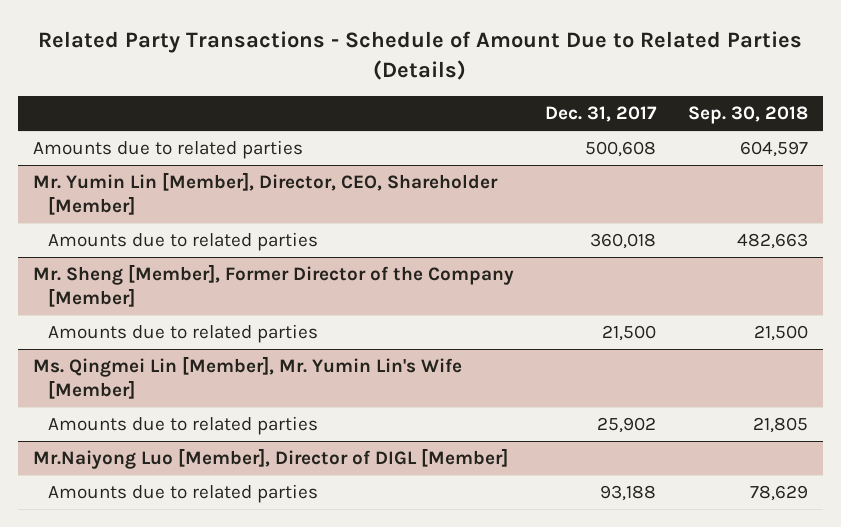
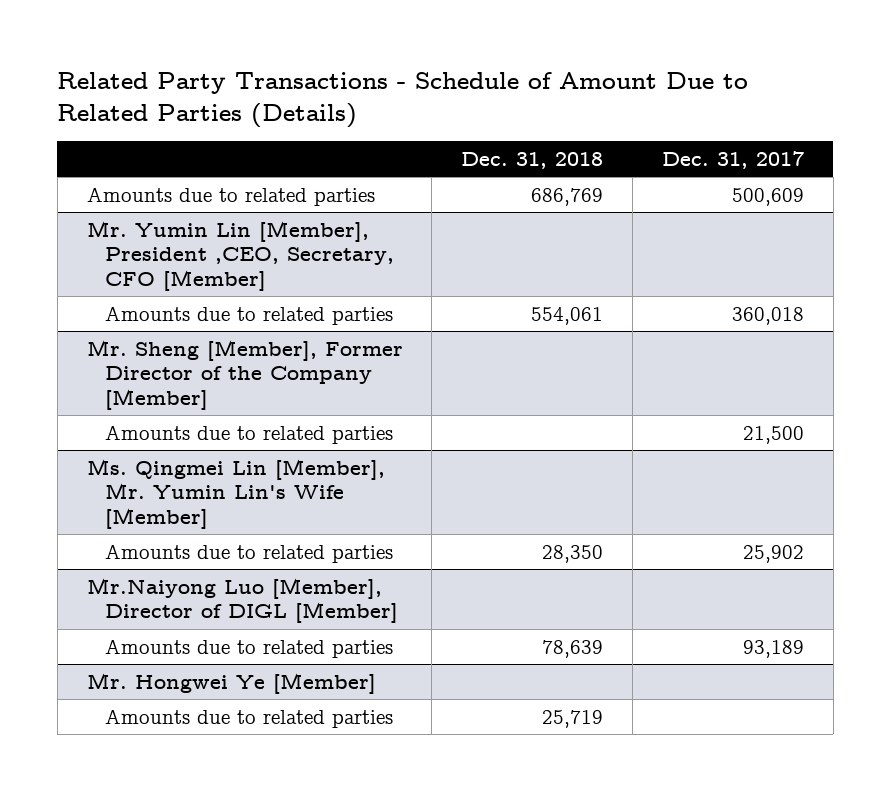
- | Dec. 31, 2017 | Sep. 30, 2018
+ | Dec. 31, 2018 | Dec. 31, 2017
- Amounts due to related parties | 500,608 | 604,597
- Mr. Yumin Lin [Member], Director, CEO, Shareholder [Member]
+ Amounts due to related parties | 686,769 | 500,609
+ Mr. Yumin Lin [Member], President ,CEO, Secretary, CFO [Member]
@ Mr.Naiyong Luo [Member], Director of DIGL [Member]
- Amounts due to related parties | 93,188 | 78,629
+ Amounts due to related parties | 78,639 | 93,189
+ Mr. Hongwei Ye [Member]
+ Amounts due to related parties | 25,719 |

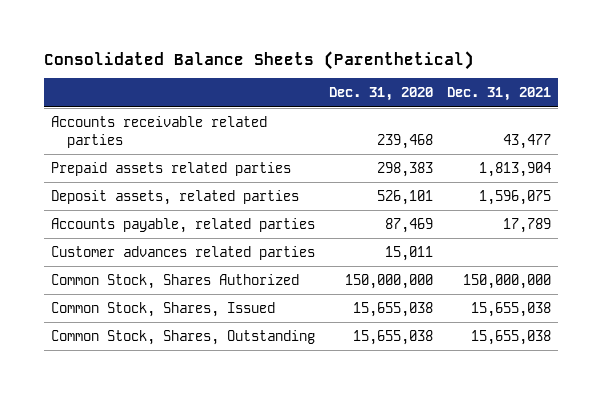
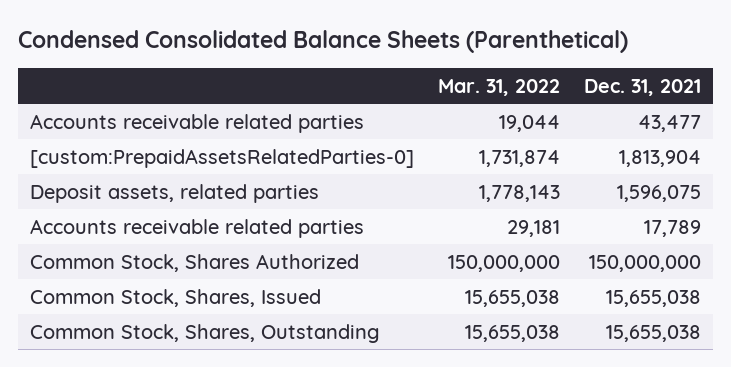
- Consolidated Balance Sheets (Parenthetical)
+ Condensed Consolidated Balance Sheets (Parenthetical)
- | Dec. 31, 2020 | Dec. 31, 2021
+ | Mar. 31, 2022 | Dec. 31, 2021
- Prepaid assets related parties | 298,383 | 1,813,904
+ [custom:PrepaidAssetsRelatedParties-0] | 1,731,874 | 1,813,904
- Accounts payable, related parties | 87,469 | 17,789
- Customer advances related parties | 15,011 |
+ Accounts receivable related parties | 29,181 | 17,789

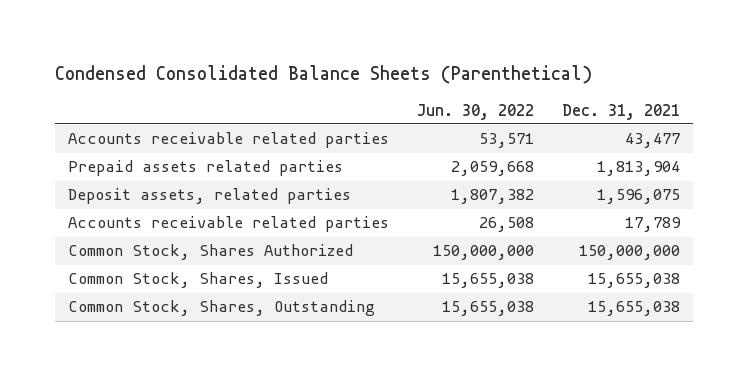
- | Mar. 31, 2022 | Dec. 31, 2021
+ | Jun. 30, 2022 | Dec. 31, 2021
- [custom:PrepaidAssetsRelatedParties-0] | 1,731,874 | 1,813,904
+ Prepaid assets related parties | 2,059,668 | 1,813,904

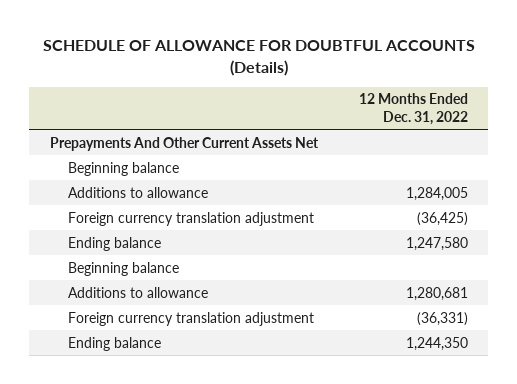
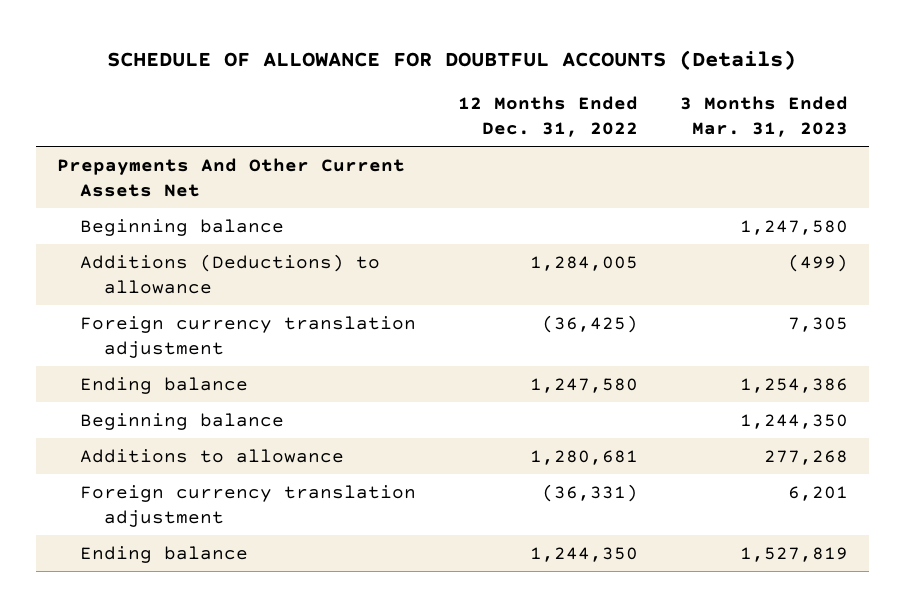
- | 12 Months Ended Dec. 31, 2022
+ | 12 Months Ended Dec. 31, 2022 | 3 Months Ended Mar. 31, 2023
- Additions to allowance | 1,284,005
+ Additions (Deductions) to allowance | 1,284,005 | (499)

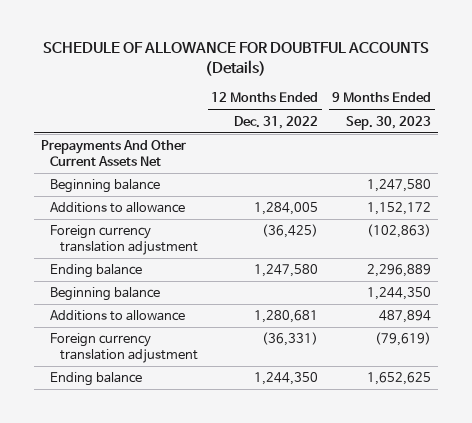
- | 12 Months Ended Dec. 31, 2022 | 3 Months Ended Mar. 31, 2023
+ | 12 Months Ended Dec. 31, 2022 | 9 Months Ended Sep. 30, 2023
- Additions (Deductions) to allowance | 1,284,005 | (499)
+ Additions to allowance | 1,284,005 | 1,152,172

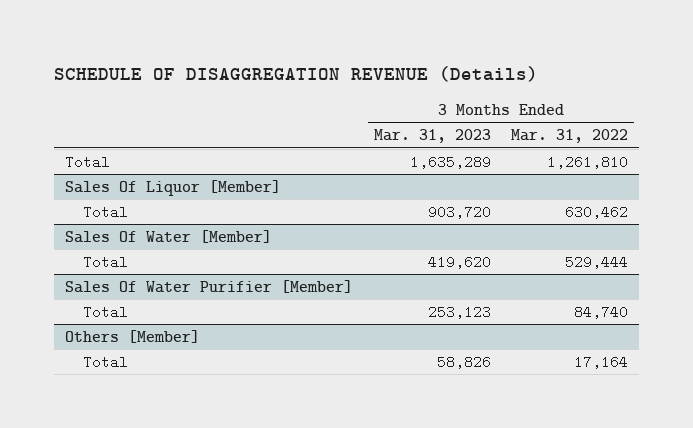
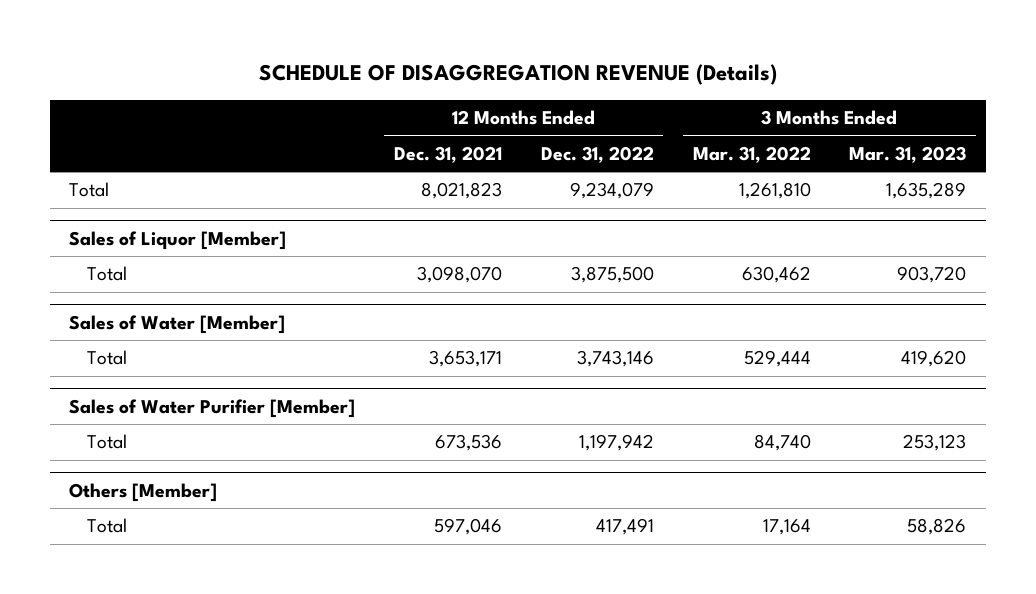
- | 3 Months Ended Mar. 31, 2023 | 3 Months Ended Mar. 31, 2022
+ | 12 Months Ended Dec. 31, 2021 | 12 Months Ended Dec. 31, 2022 | 3 Months Ended Mar. 31, 2022 | 3 Months Ended Mar. 31, 2023
- Sales Of Liquor [Member]
+ Sales of Liquor [Member]
- Sales Of Water [Member]
+ Sales of Water [Member]
- Sales Of Water Purifier [Member]
+ Sales of Water Purifier [Member]

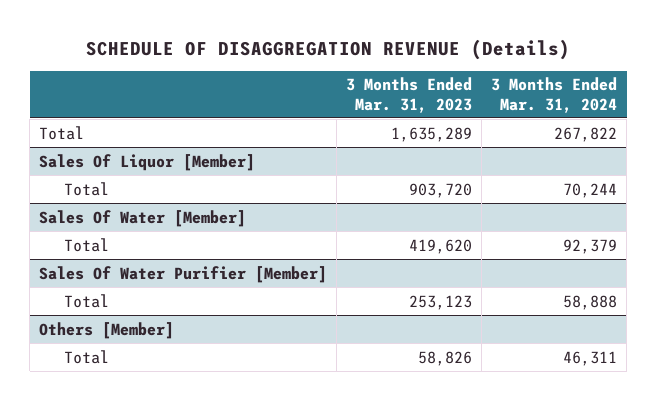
- | 12 Months Ended Dec. 31, 2021 | 12 Months Ended Dec. 31, 2022 | 3 Months Ended Mar. 31, 2022 | 3 Months Ended Mar. 31, 2023
+ | 3 Months Ended Mar. 31, 2023 | 3 Months Ended Mar. 31, 2024
- Sales of Liquor [Member]
+ Sales Of Liquor [Member]
- Sales of Water [Member]
+ Sales Of Water [Member]
- Sales of Water Purifier [Member]
+ Sales Of Water Purifier [Member]

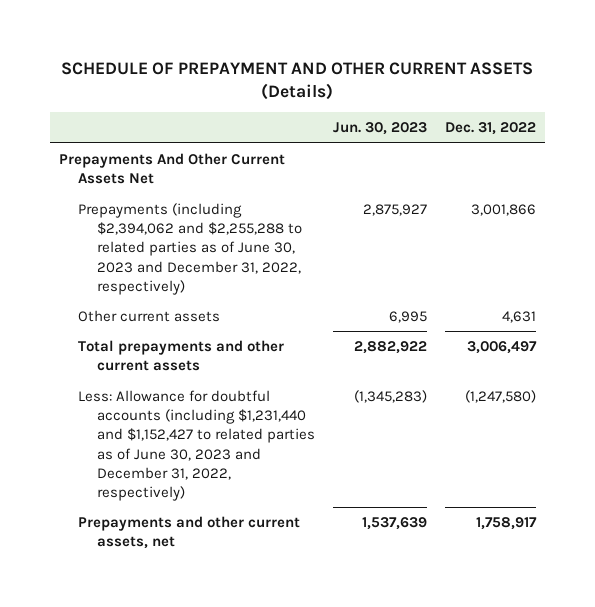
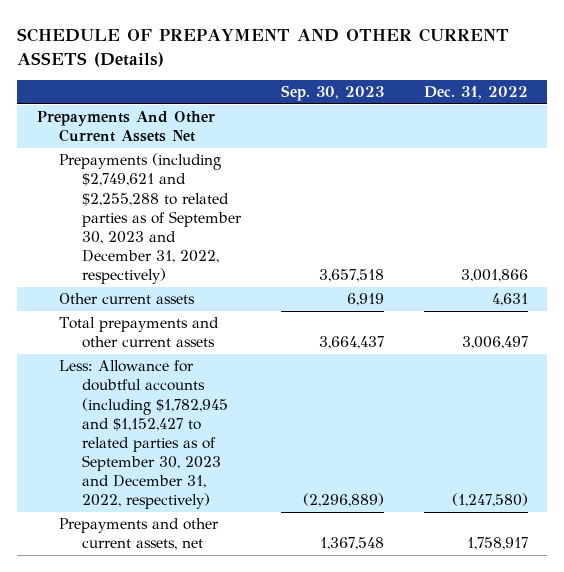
- | Jun. 30, 2023 | Dec. 31, 2022
+ | Sep. 30, 2023 | Dec. 31, 2022
- Prepayments (including $2,394,062 and $2,255,288 to related parties as of June 30, 2023 and December 31, 2022, respectively) | 2,875,927 | 3,001,866
+ Prepayments (including $2,749,621 and $2,255,288 to related parties as of September 30, 2023 and December 31, 2022, respectively) | 3,657,518 | 3,001,866
- Less: Allowance for doubtful accounts (including $1,231,440 and $1,152,427 to related parties as of June 30, 2023 and December 31, 2022, respectively) | (1,345,283) | (1,247,580)
+ Less: Allowance for doubtful accounts (including $1,782,945 and $1,152,427 to related parties as of September 30, 2023 and December 31, 2022, respectively) | (2,296,889) | (1,247,580)

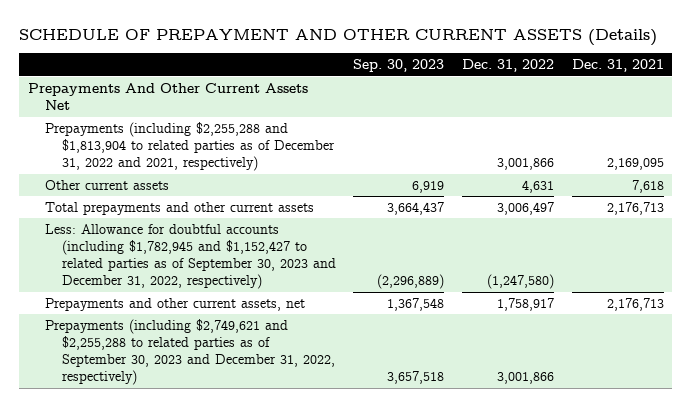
- | Sep. 30, 2023 | Dec. 31, 2022
+ | Sep. 30, 2023 | Dec. 31, 2022 | Dec. 31, 2021
+ Prepayments (including $2,255,288 and $1,813,904 to related parties as of December 31, 2022 and 2021, respectively) | | 3,001,866 | 2,169,095
moved down: Prepayments (including $2,749,621 and $2,255,288 to related parties as of September 30, 2023 and December 31, 2022, respectively) | 3,657,518 | 3,001,866 |

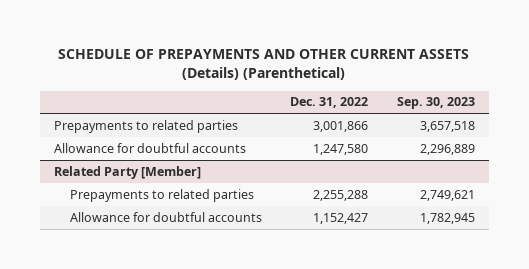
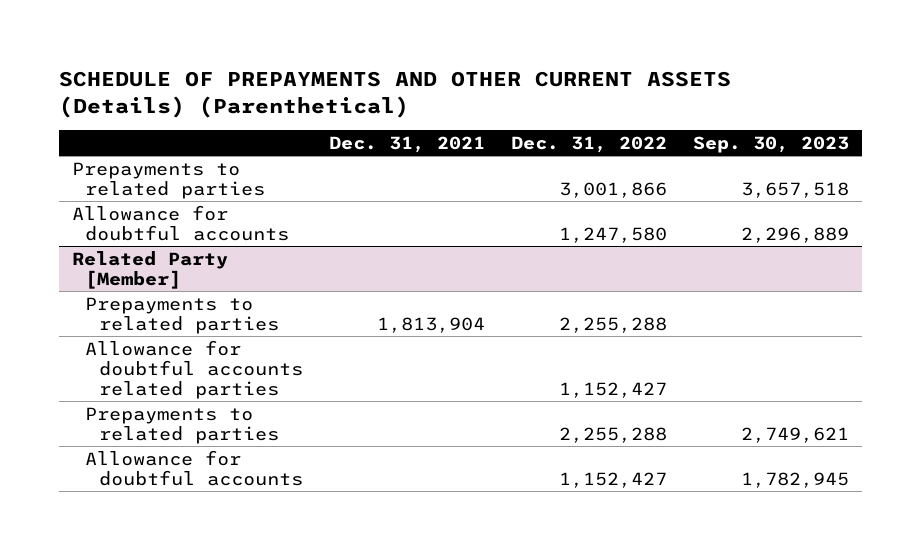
- | Dec. 31, 2022 | Sep. 30, 2023
+ | Dec. 31, 2021 | Dec. 31, 2022 | Sep. 30, 2023
@ Related Party [Member]
+ Prepayments to related parties | 1,813,904 | 2,255,288 |
+ Allowance for doubtful accounts related parties | | 1,152,427 |

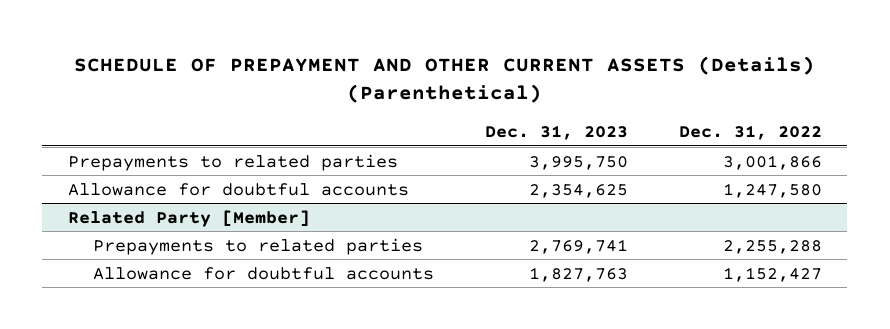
- SCHEDULE OF PREPAYMENTS AND OTHER CURRENT ASSETS (Details) (Parenthetical)
+ SCHEDULE OF PREPAYMENT AND OTHER CURRENT ASSETS (Details) (Parenthetical)
- | Dec. 31, 2021 | Dec. 31, 2022 | Sep. 30, 2023
+ | Dec. 31, 2023 | Dec. 31, 2022
@ Related Party [Member]
- Allowance for doubtful accounts related parties | | 1,152,427 |
- Prepayments to related parties | | 2,255,288 | 2,749,621

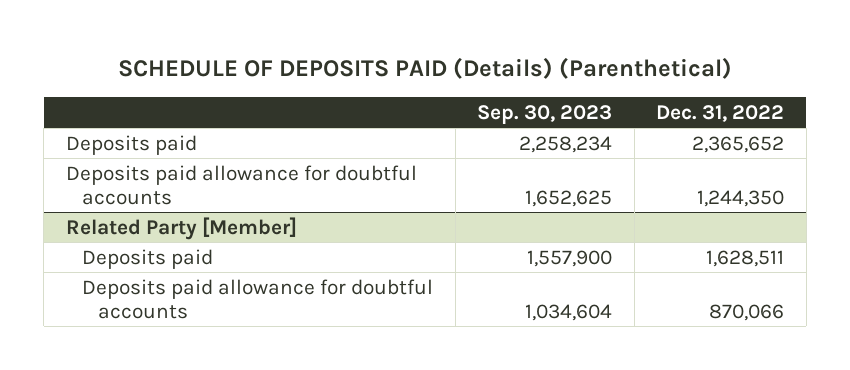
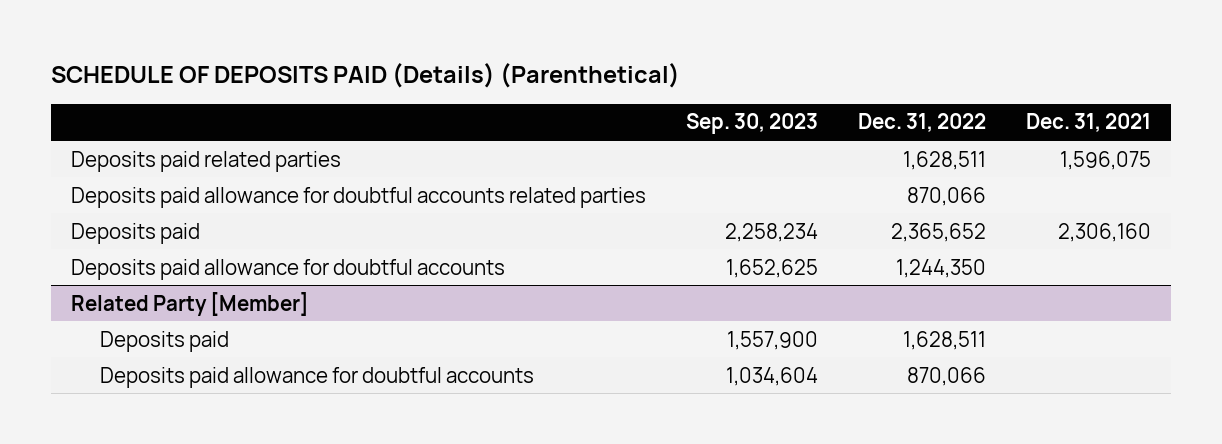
- | Sep. 30, 2023 | Dec. 31, 2022
+ | Sep. 30, 2023 | Dec. 31, 2022 | Dec. 31, 2021
+ Deposits paid related parties | | 1,628,511 | 1,596,075
+ Deposits paid allowance for doubtful accounts related parties | | 870,066 |

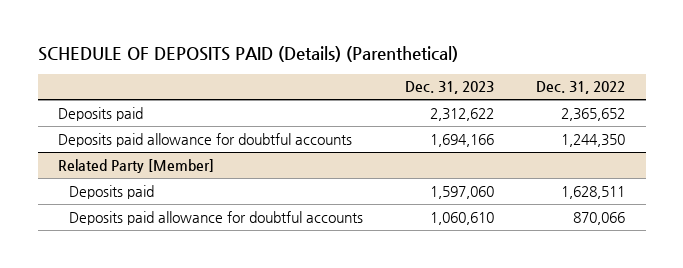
- | Sep. 30, 2023 | Dec. 31, 2022 | Dec. 31, 2021
+ | Dec. 31, 2023 | Dec. 31, 2022
- Deposits paid related parties | | 1,628,511 | 1,596,075
- Deposits paid allowance for doubtful accounts related parties | | 870,066 |

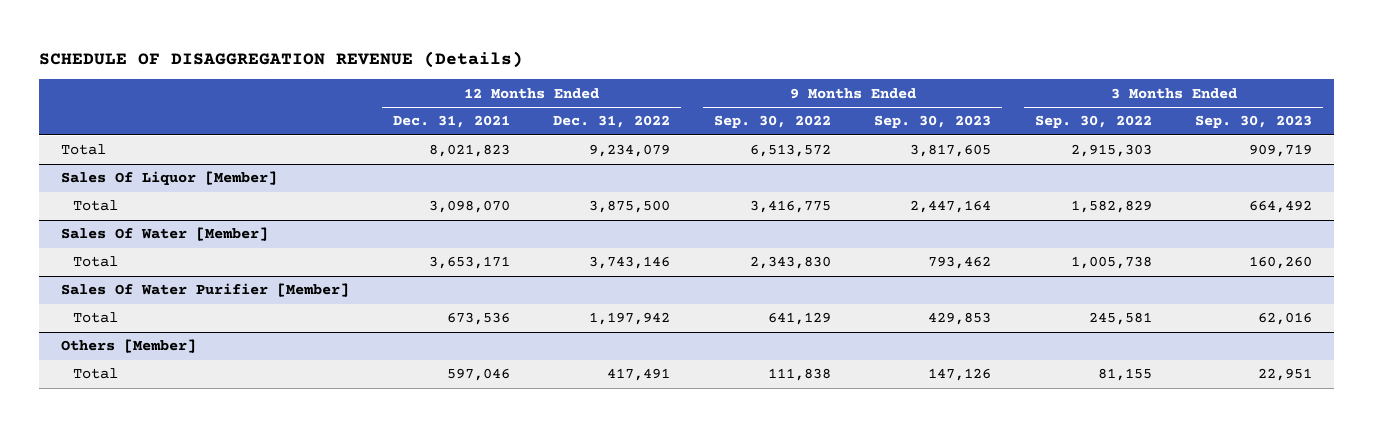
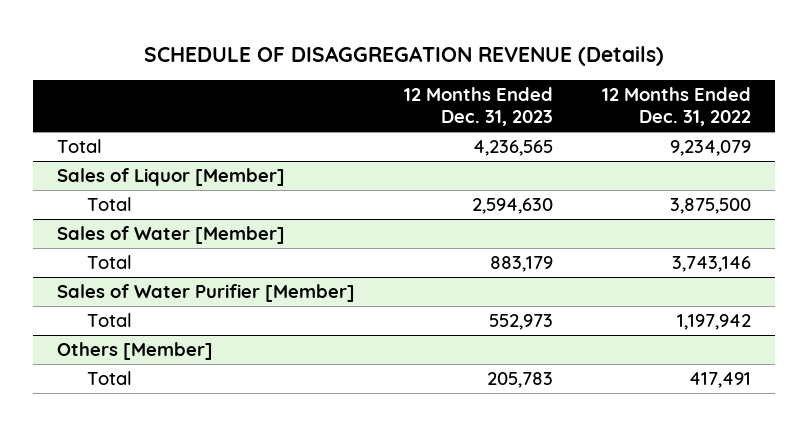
- | 12 Months Ended Dec. 31, 2021 | 12 Months Ended Dec. 31, 2022 | 9 Months Ended Sep. 30, 2022 | 9 Months Ended Sep. 30, 2023 | 3 Months Ended Sep. 30, 2022 | 3 Months Ended Sep. 30, 2023
+ | 12 Months Ended Dec. 31, 2023 | 12 Months Ended Dec. 31, 2022
- Sales Of Liquor [Member]
+ Sales of Liquor [Member]
- Sales Of Water [Member]
+ Sales of Water [Member]
- Sales Of Water Purifier [Member]
+ Sales of Water Purifier [Member]

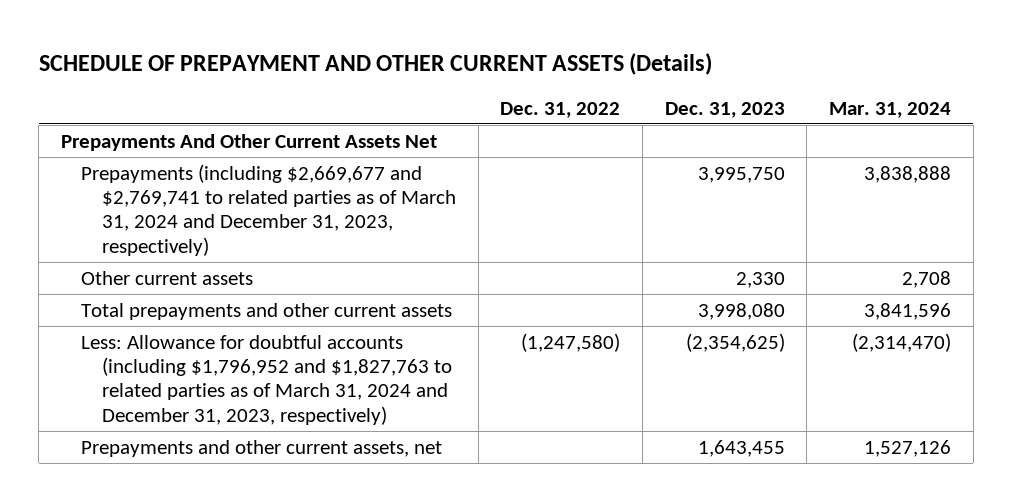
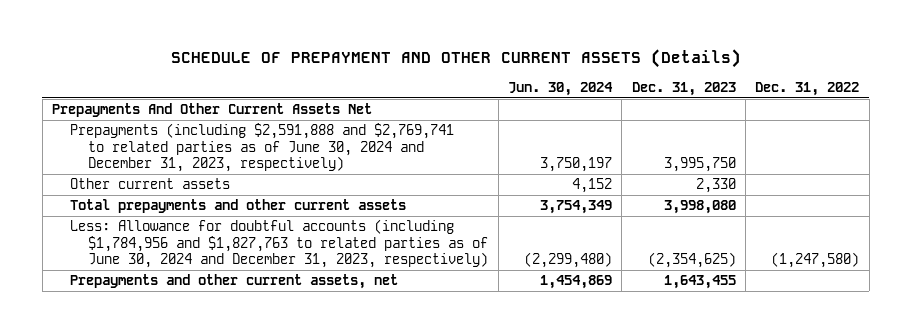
- | Dec. 31, 2022 | Dec. 31, 2023 | Mar. 31, 2024
+ | Jun. 30, 2024 | Dec. 31, 2023 | Dec. 31, 2022
- Prepayments (including $2,669,677 and $2,769,741 to related parties as of March 31, 2024 and December 31, 2023, respectively) | | 3,995,750 | 3,838,888
+ Prepayments (including $2,591,888 and $2,769,741 to related parties as of June 30, 2024 and December 31, 2023, respectively) | 3,750,197 | 3,995,750 |
- Less: Allowance for doubtful accounts (including $1,796,952 and $1,827,763 to related parties as of March 31, 2024 and December 31, 2023, respectively) | (1,247,580) | (2,354,625) | (2,314,470)
+ Less: Allowance for doubtful accounts (including $1,784,956 and $1,827,763 to related parties as of June 30, 2024 and December 31, 2023, respectively) | (2,299,480) | (2,354,625) | (1,247,580)

